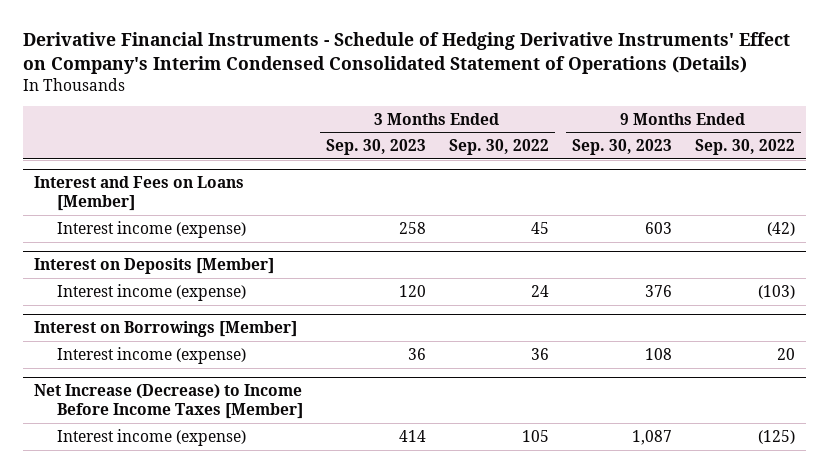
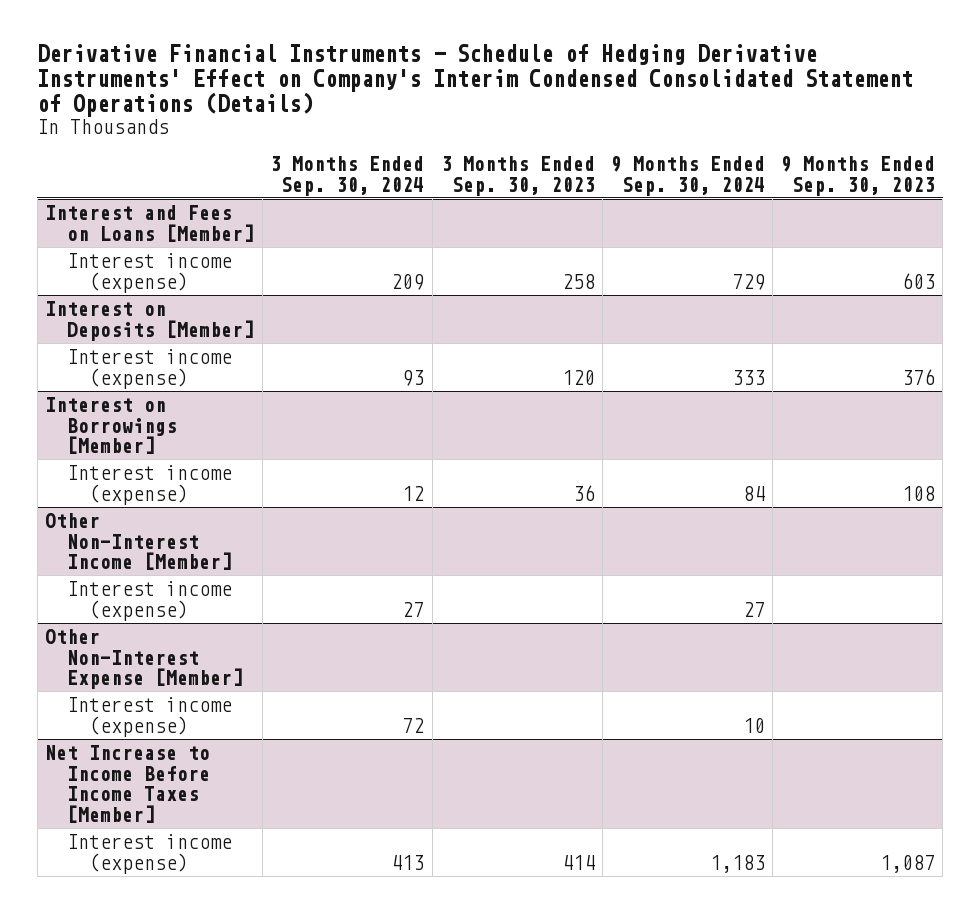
- | 3 Months Ended Sep. 30, 2023 | 3 Months Ended Sep. 30, 2022 | 9 Months Ended Sep. 30, 2023 | 9 Months Ended Sep. 30, 2022
+ | 3 Months Ended Sep. 30, 2024 | 3 Months Ended Sep. 30, 2023 | 9 Months Ended Sep. 30, 2024 | 9 Months Ended Sep. 30, 2023
- Net Increase (Decrease) to Income Before Income Taxes [Member]
+ Other Non-Interest Income [Member]
+ Interest income (expense) | 27 | | 27 |
+ Other Non-Interest Expense [Member]
+ Interest income (expense) | 72 | | 10 |
+ Net Increase to Income Before Income Taxes [Member]

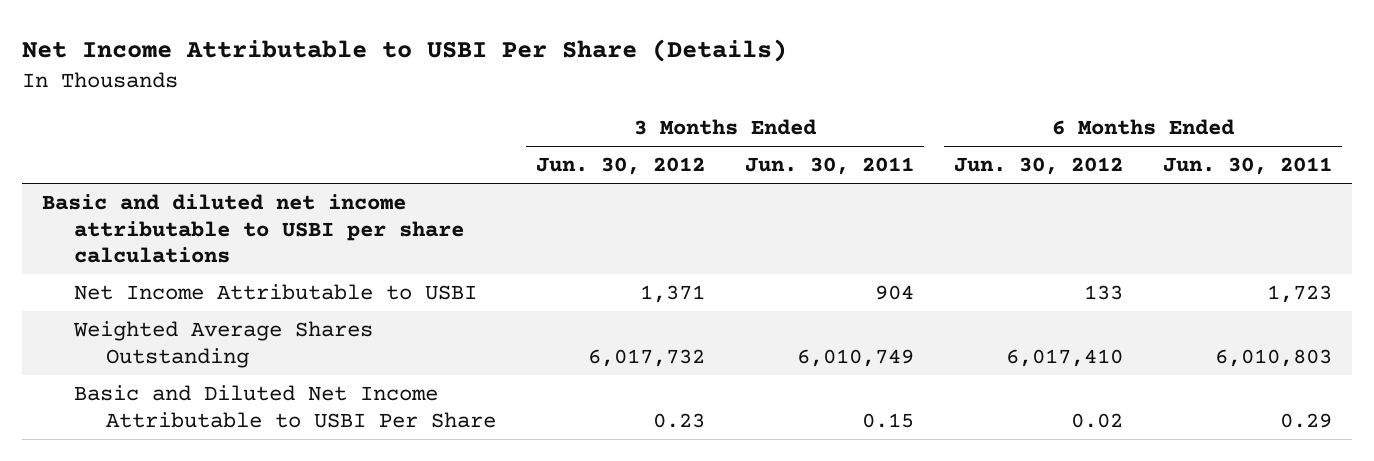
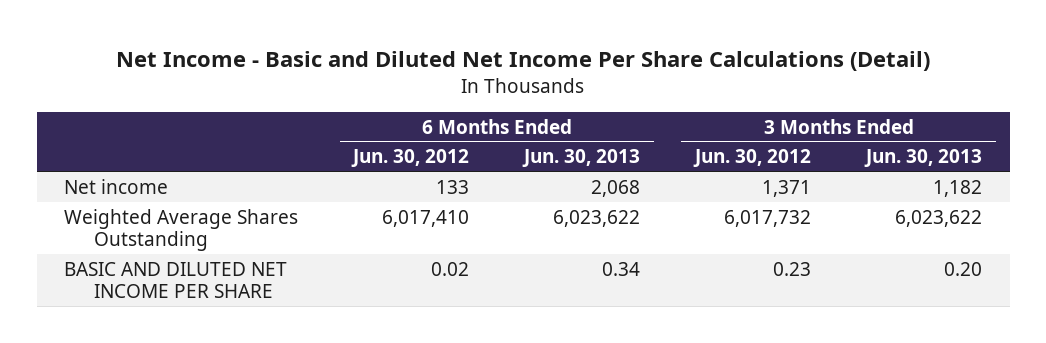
- Net Income Attributable to USBI Per Share (Details)
+ Net Income - Basic and Diluted Net Income Per Share Calculations (Detail)
- | 3 Months Ended Jun. 30, 2012 | 3 Months Ended Jun. 30, 2011 | 6 Months Ended Jun. 30, 2012 | 6 Months Ended Jun. 30, 2011
+ | 6 Months Ended Jun. 30, 2012 | 6 Months Ended Jun. 30, 2013 | 3 Months Ended Jun. 30, 2012 | 3 Months Ended Jun. 30, 2013
- Basic and diluted net income attributable to USBI per share calculations
- Net Income Attributable to USBI | 1,371 | 904 | 133 | 1,723
+ Net income | 133 | 2,068 | 1,371 | 1,182
- Basic and Diluted Net Income Attributable to USBI Per Share | 0.23 | 0.15 | 0.02 | 0.29
+ BASIC AND DILUTED NET INCOME PER SHARE | 0.02 | 0.34 | 0.23 | 0.20

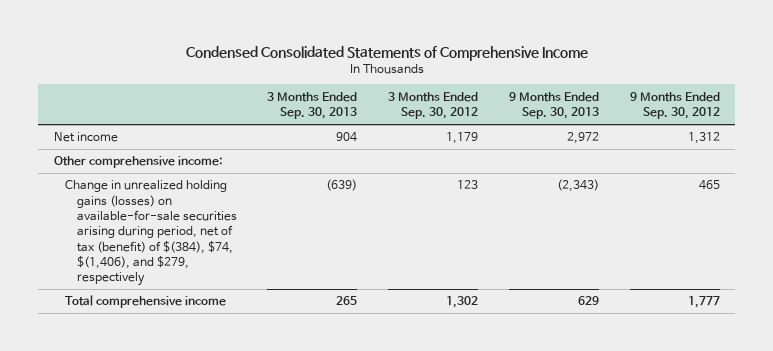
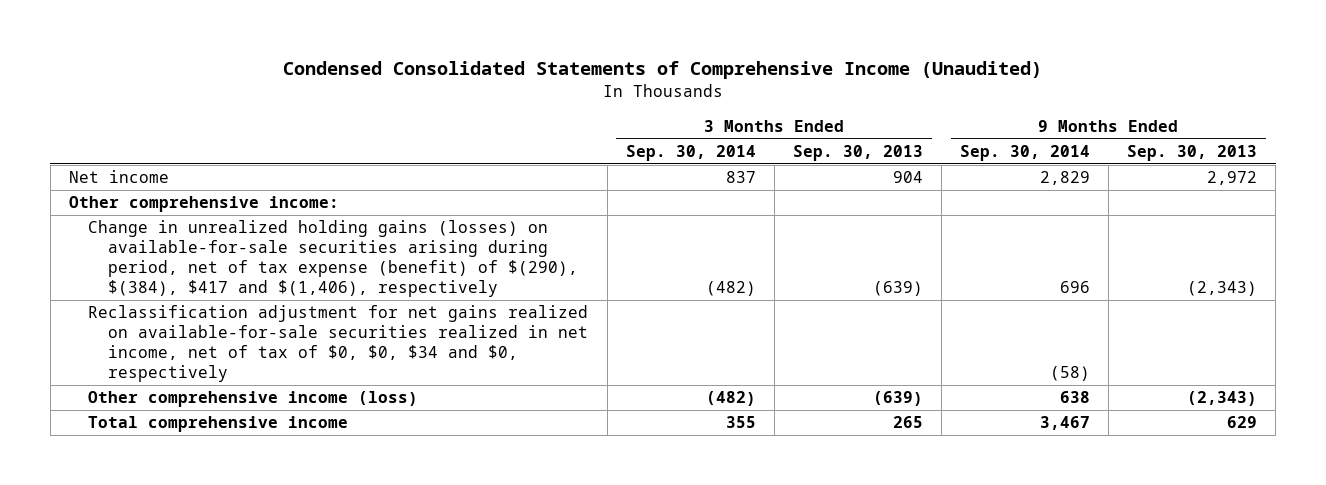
- Condensed Consolidated Statements of Comprehensive Income
+ Condensed Consolidated Statements of Comprehensive Income (Unaudited)
- | 3 Months Ended Sep. 30, 2013 | 3 Months Ended Sep. 30, 2012 | 9 Months Ended Sep. 30, 2013 | 9 Months Ended Sep. 30, 2012
+ | 3 Months Ended Sep. 30, 2014 | 3 Months Ended Sep. 30, 2013 | 9 Months Ended Sep. 30, 2014 | 9 Months Ended Sep. 30, 2013
- Change in unrealized holding gains (losses) on available-for-sale securities arising during period, net of tax (benefit) of $(384), $74, $(1,406), and $279, respectively | (639) | 123 | (2,343) | 465
+ Change in unrealized holding gains (losses) on available-for-sale securities arising during period, net of tax expense (benefit) of $(290), $(384), $417 and $(1,406), respectively | (482) | (639) | 696 | (2,343)
+ Reclassification adjustment for net gains realized on available-for-sale securities realized in net income, net of tax of $0, $0, $34 and $0, respectively | | | (58) |
+ Other comprehensive income (loss) | (482) | (639) | 638 | (2,343)

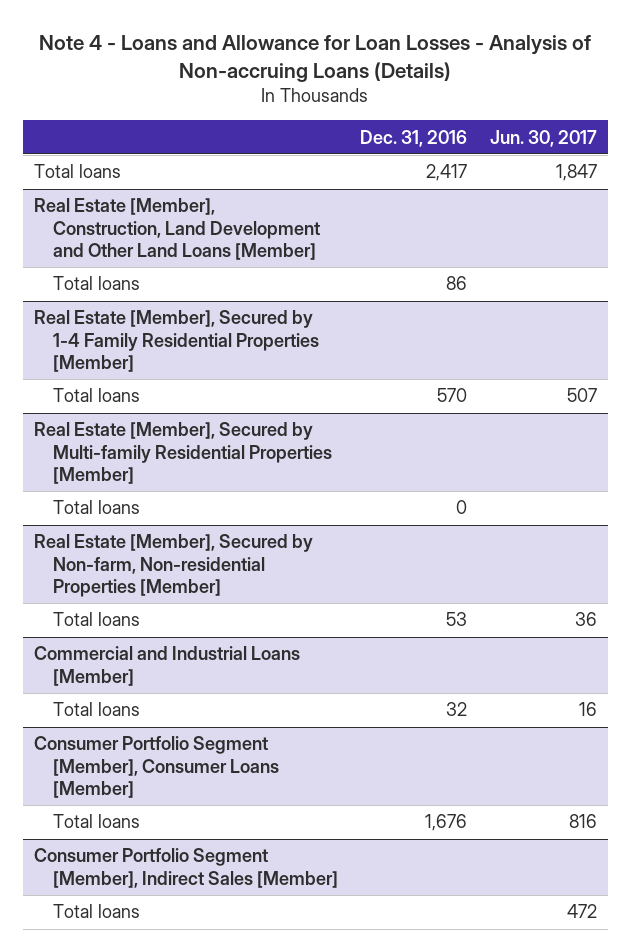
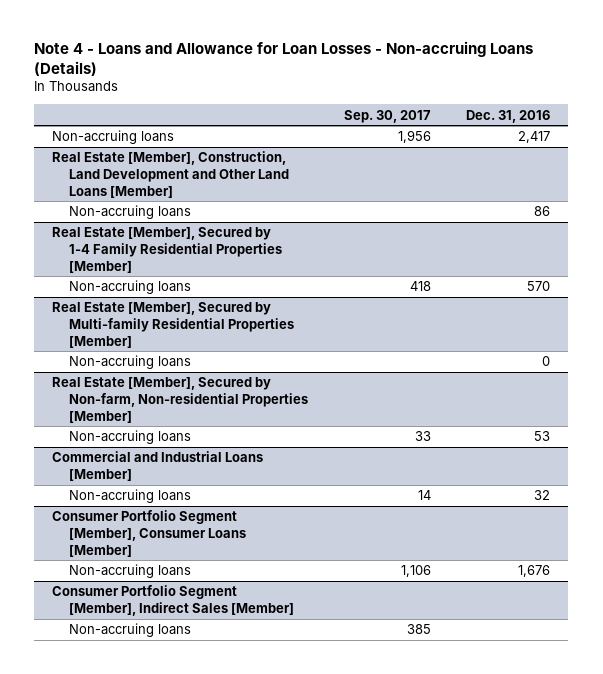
- Note 4 - Loans and Allowance for Loan Losses - Analysis of Non-accruing Loans (Details)
+ Note 4 - Loans and Allowance for Loan Losses - Non-accruing Loans (Details)
- | Dec. 31, 2016 | Jun. 30, 2017
+ | Sep. 30, 2017 | Dec. 31, 2016
- Total loans | 2,417 | 1,847
+ Non-accruing loans | 1,956 | 2,417
@ Real Estate [Member], Construction, Land Development and Other Land Loans [Member]
- Total loans | 86 |
+ Non-accruing loans | | 86
@ Real Estate [Member], Secured by 1-4 Family Residential Properties [Member]
- Total loans | 570 | 507
+ Non-accruing loans | 418 | 570
@ Real Estate [Member], Secured by Multi-family Residential Properties [Member]
- Total loans | 0 |
+ Non-accruing loans | | 0
@ Real Estate [Member], Secured by Non-farm, Non-residential Properties [Member]
- Total loans | 53 | 36
+ Non-accruing loans | 33 | 53
@ Commercial and Industrial Loans [Member]
- Total loans | 32 | 16
+ Non-accruing loans | 14 | 32
@ Consumer Portfolio Segment [Member], Consumer Loans [Member]
- Total loans | 1,676 | 816
+ Non-accruing loans | 1,106 | 1,676
@ Consumer Portfolio Segment [Member], Indirect Sales [Member]
- Total loans | | 472
+ Non-accruing loans | 385 |

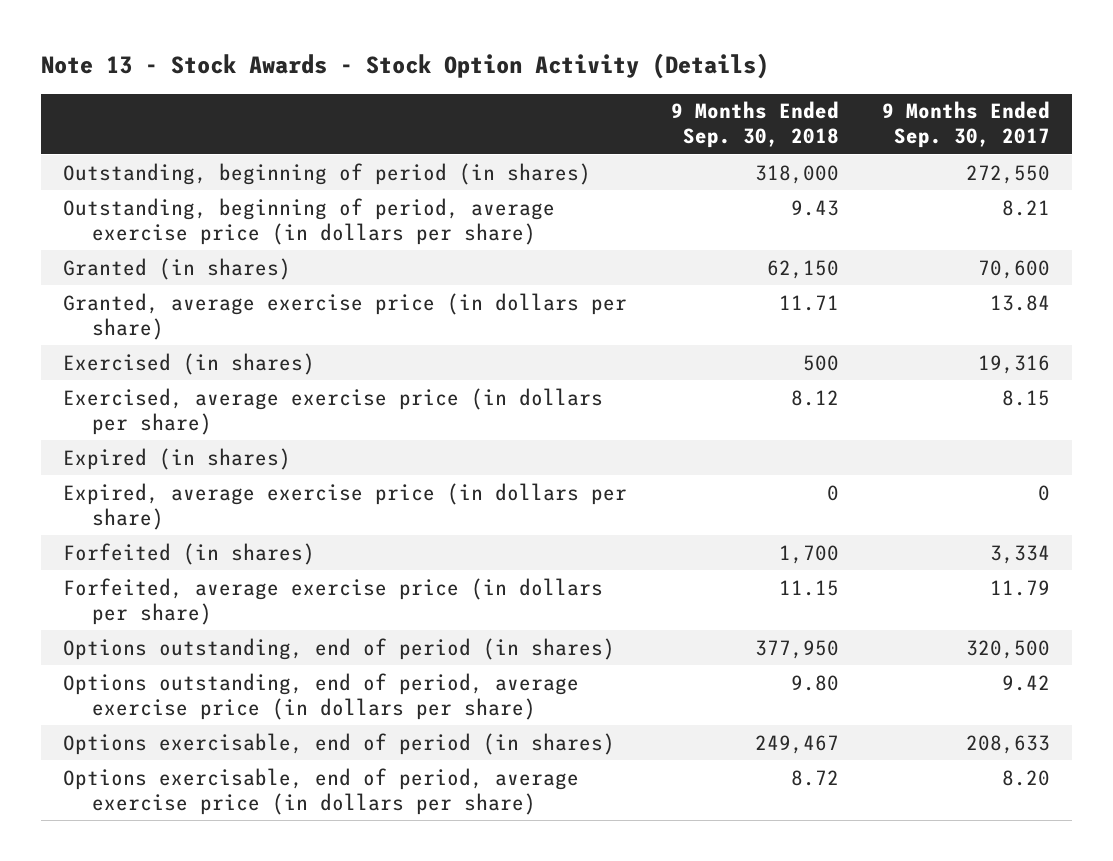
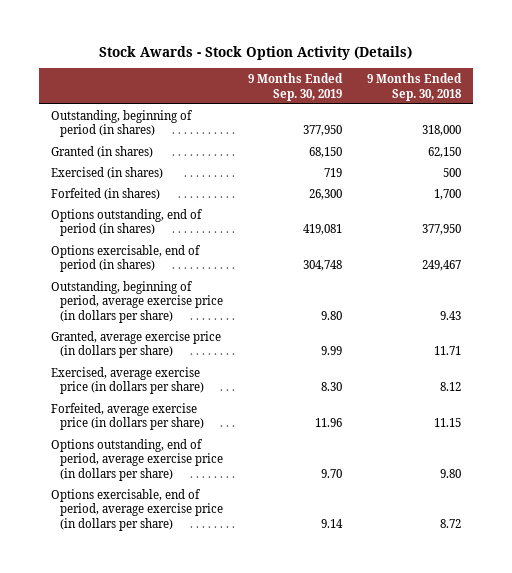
- Note 13 - Stock Awards - Stock Option Activity (Details)
+ Stock Awards - Stock Option Activity (Details)
- | 9 Months Ended Sep. 30, 2018 | 9 Months Ended Sep. 30, 2017
+ | 9 Months Ended Sep. 30, 2019 | 9 Months Ended Sep. 30, 2018
- Expired (in shares)
- Expired, average exercise price (in dollars per share) | 0 | 0
moved down: Outstanding, beginning of period, average exercise price (in dollars per share) | 9.80 | 9.43
moved down: Granted, average exercise price (in dollars per share) | 9.99 | 11.71
moved down: Exercised, average exercise price (in dollars per share) | 8.30 | 8.12
moved down: Forfeited, average exercise price (in dollars per share) | 11.96 | 11.15
moved down: Options outstanding, end of period, average exercise price (in dollars per share) | 9.70 | 9.80

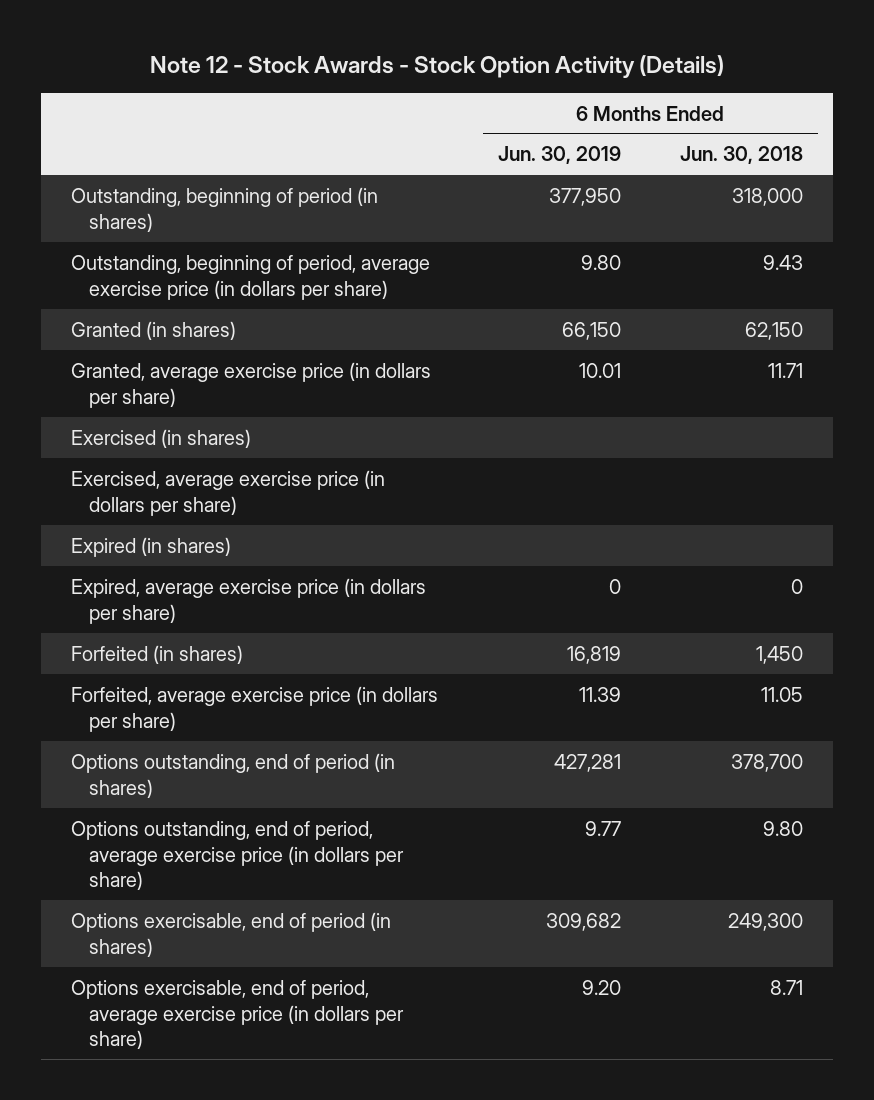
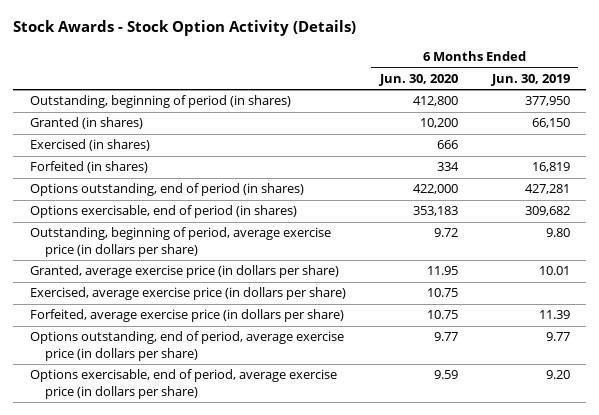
- Note 12 - Stock Awards - Stock Option Activity (Details)
+ Stock Awards - Stock Option Activity (Details)
- | 6 Months Ended Jun. 30, 2019 | 6 Months Ended Jun. 30, 2018
+ | 6 Months Ended Jun. 30, 2020 | 6 Months Ended Jun. 30, 2019
- Expired (in shares)
- Expired, average exercise price (in dollars per share) | 0 | 0
moved down: Outstanding, beginning of period, average exercise price (in dollars per share) | 9.72 | 9.80
moved down: Granted, average exercise price (in dollars per share) | 11.95 | 10.01
moved down: Exercised, average exercise price (in dollars per share) | 10.75 |
moved down: Forfeited, average exercise price (in dollars per share) | 10.75 | 11.39
moved down: Options outstanding, end of period, average exercise price (in dollars per share) | 9.77 | 9.77

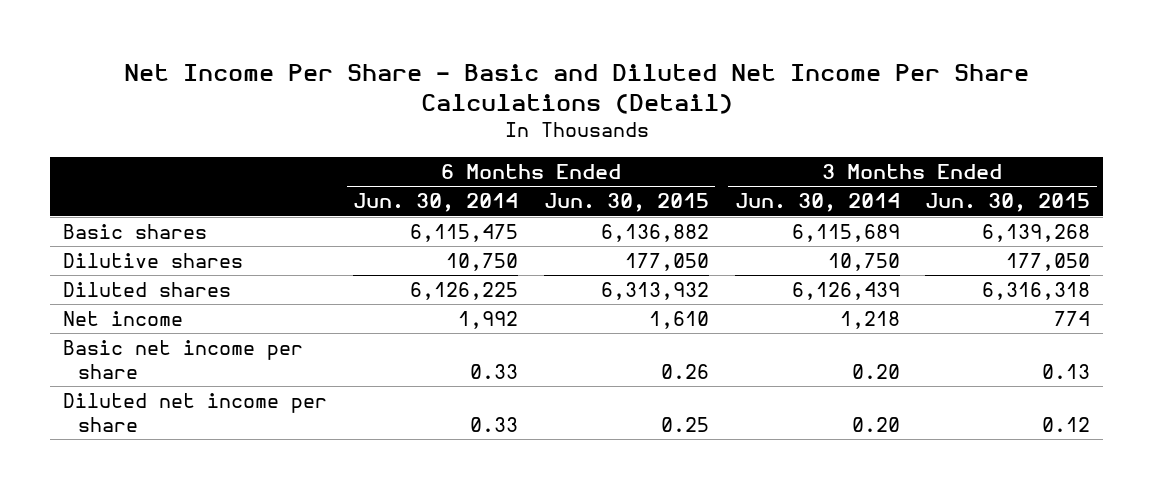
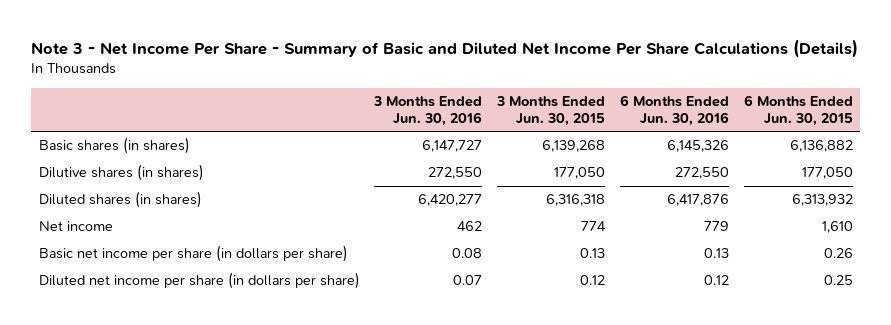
- Net Income Per Share - Basic and Diluted Net Income Per Share Calculations (Detail)
+ Note 3 - Net Income Per Share - Summary of Basic and Diluted Net Income Per Share Calculations (Details)
- | 6 Months Ended Jun. 30, 2014 | 6 Months Ended Jun. 30, 2015 | 3 Months Ended Jun. 30, 2014 | 3 Months Ended Jun. 30, 2015
+ | 3 Months Ended Jun. 30, 2016 | 3 Months Ended Jun. 30, 2015 | 6 Months Ended Jun. 30, 2016 | 6 Months Ended Jun. 30, 2015
- Basic shares | 6,115,475 | 6,136,882 | 6,115,689 | 6,139,268
- Dilutive shares | 10,750 | 177,050 | 10,750 | 177,050
- Diluted shares | 6,126,225 | 6,313,932 | 6,126,439 | 6,316,318
+ Basic shares (in shares) | 6,147,727 | 6,139,268 | 6,145,326 | 6,136,882
+ Dilutive shares (in shares) | 272,550 | 177,050 | 272,550 | 177,050
+ Diluted shares (in shares) | 6,420,277 | 6,316,318 | 6,417,876 | 6,313,932
- Basic net income per share | 0.33 | 0.26 | 0.20 | 0.13
- Diluted net income per share | 0.33 | 0.25 | 0.20 | 0.12
+ Basic net income per share (in dollars per share) | 0.08 | 0.13 | 0.13 | 0.26
+ Diluted net income per share (in dollars per share) | 0.07 | 0.12 | 0.12 | 0.25

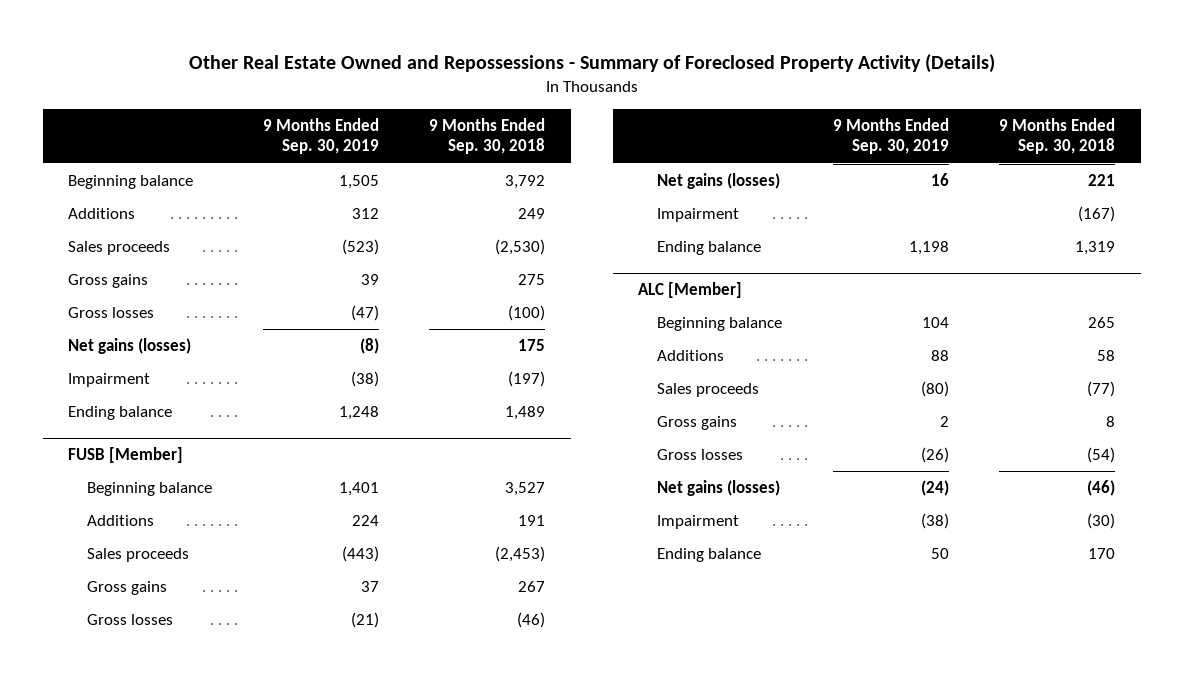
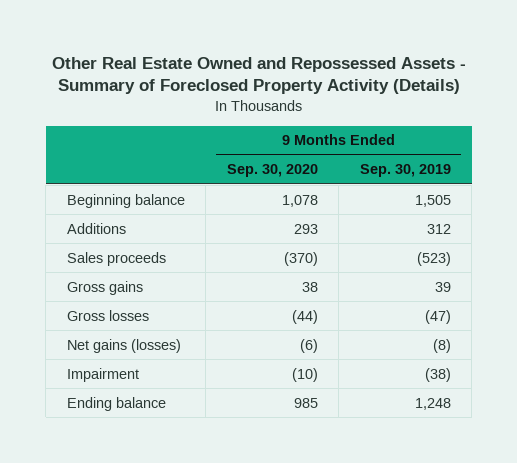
- Other Real Estate Owned and Repossessions - Summary of Foreclosed Property Activity (Details)
+ Other Real Estate Owned and Repossessed Assets - Summary of Foreclosed Property Activity (Details)
- | 9 Months Ended Sep. 30, 2019 | 9 Months Ended Sep. 30, 2018
+ | 9 Months Ended Sep. 30, 2020 | 9 Months Ended Sep. 30, 2019
- FUSB [Member]
- Beginning balance | 1,401 | 3,527
- Additions | 224 | 191
- Sales proceeds | (443) | (2,453)
- Gross gains | 37 | 267
- Gross losses | (21) | (46)
- Net gains (losses) | 16 | 221
- Impairment | | (167)
- Ending balance | 1,198 | 1,319
- ALC [Member]
- Beginning balance | 104 | 265
- Additions | 88 | 58
- Sales proceeds | (80) | (77)
- Gross gains | 2 | 8
- Gross losses | (26) | (54)
- Net gains (losses) | (24) | (46)
- Impairment | (38) | (30)
- Ending balance | 50 | 170

